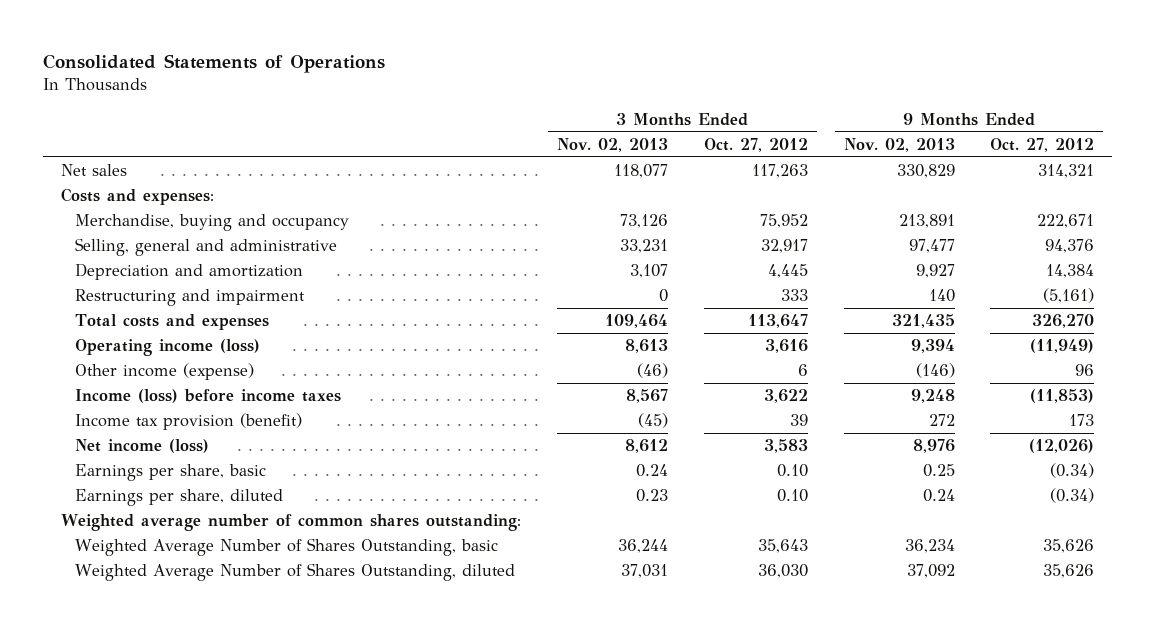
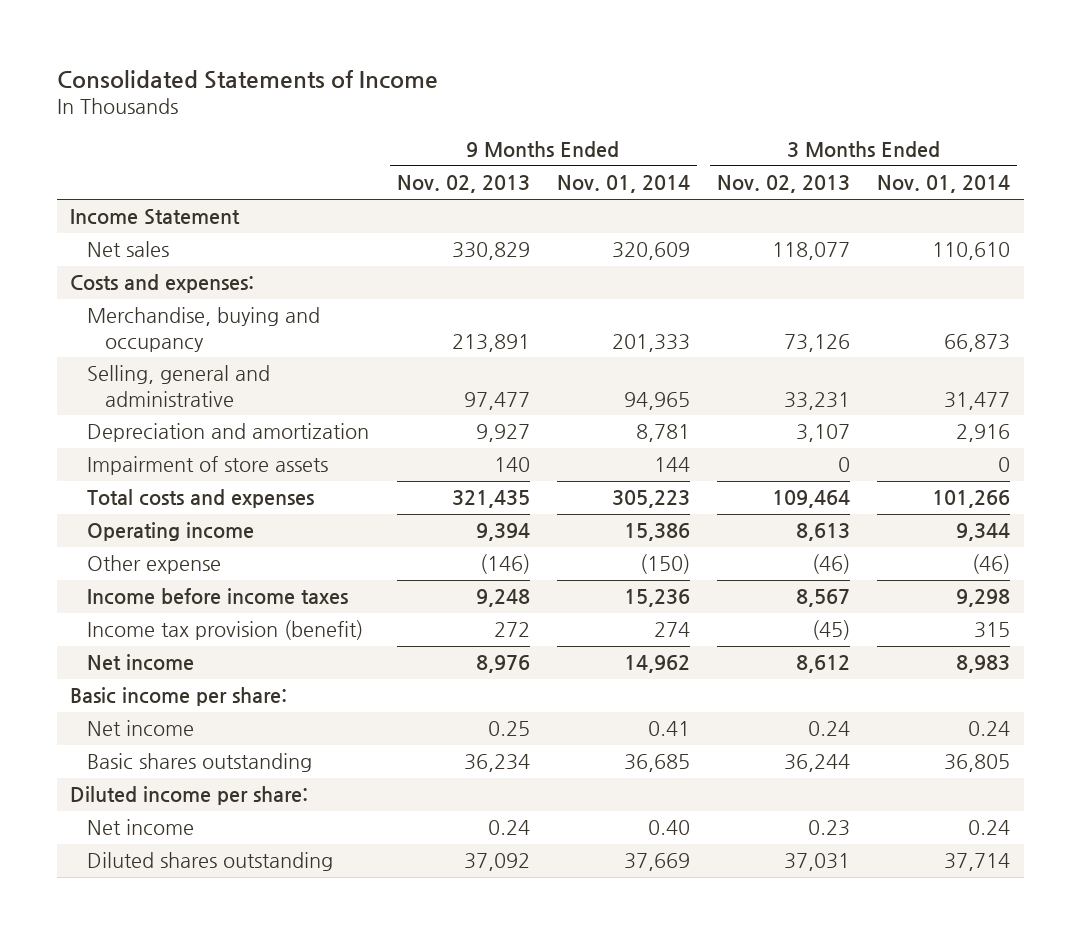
- Consolidated Statements of Operations
+ Consolidated Statements of Income
- | 3 Months Ended Nov. 02, 2013 | 3 Months Ended Oct. 27, 2012 | 9 Months Ended Nov. 02, 2013 | 9 Months Ended Oct. 27, 2012
+ | 9 Months Ended Nov. 02, 2013 | 9 Months Ended Nov. 01, 2014 | 3 Months Ended Nov. 02, 2013 | 3 Months Ended Nov. 01, 2014
+ Income Statement
- Restructuring and impairment | 0 | 333 | 140 | (5,161)
+ Impairment of store assets | 140 | 144 | 0 | 0
- Operating income (loss) | 8,613 | 3,616 | 9,394 | (11,949)
- Other income (expense) | (46) | 6 | (146) | 96
- Income (loss) before income taxes | 8,567 | 3,622 | 9,248 | (11,853)
+ Operating income | 9,394 | 15,386 | 8,613 | 9,344
+ Other expense | (146) | (150) | (46) | (46)
+ Income before income taxes | 9,248 | 15,236 | 8,567 | 9,298
- Net income (loss) | 8,612 | 3,583 | 8,976 | (12,026)
- Earnings per share, basic | 0.24 | 0.10 | 0.25 | (0.34)
- Earnings per share, diluted | 0.23 | 0.10 | 0.24 | (0.34)
- Weighted average number of common shares outstanding:
- Weighted Average Number of Shares Outstanding, basic | 36,244 | 35,643 | 36,234 | 35,626
- Weighted Average Number of Shares Outstanding, diluted | 37,031 | 36,030 | 37,092 | 35,626
+ Net income | 8,976 | 14,962 | 8,612 | 8,983
+ Basic income per share:
+ Net income | 0.25 | 0.41 | 0.24 | 0.24
+ Basic shares outstanding | 36,234 | 36,685 | 36,244 | 36,805
+ Diluted income per share:
+ Net income | 0.24 | 0.40 | 0.23 | 0.24
+ Diluted shares outstanding | 37,092 | 37,669 | 37,031 | 37,714

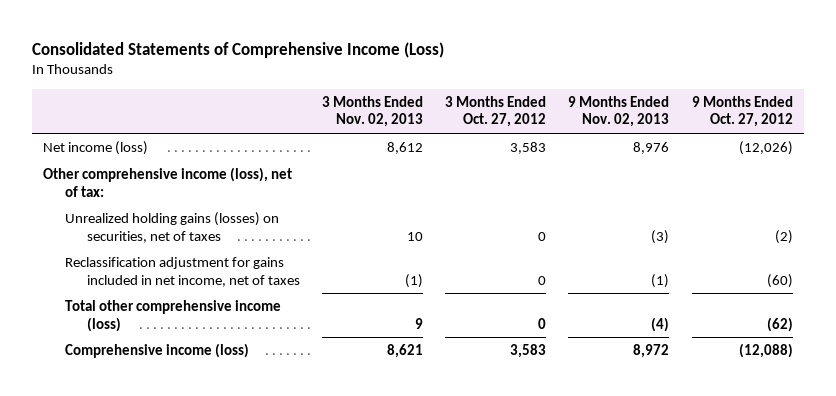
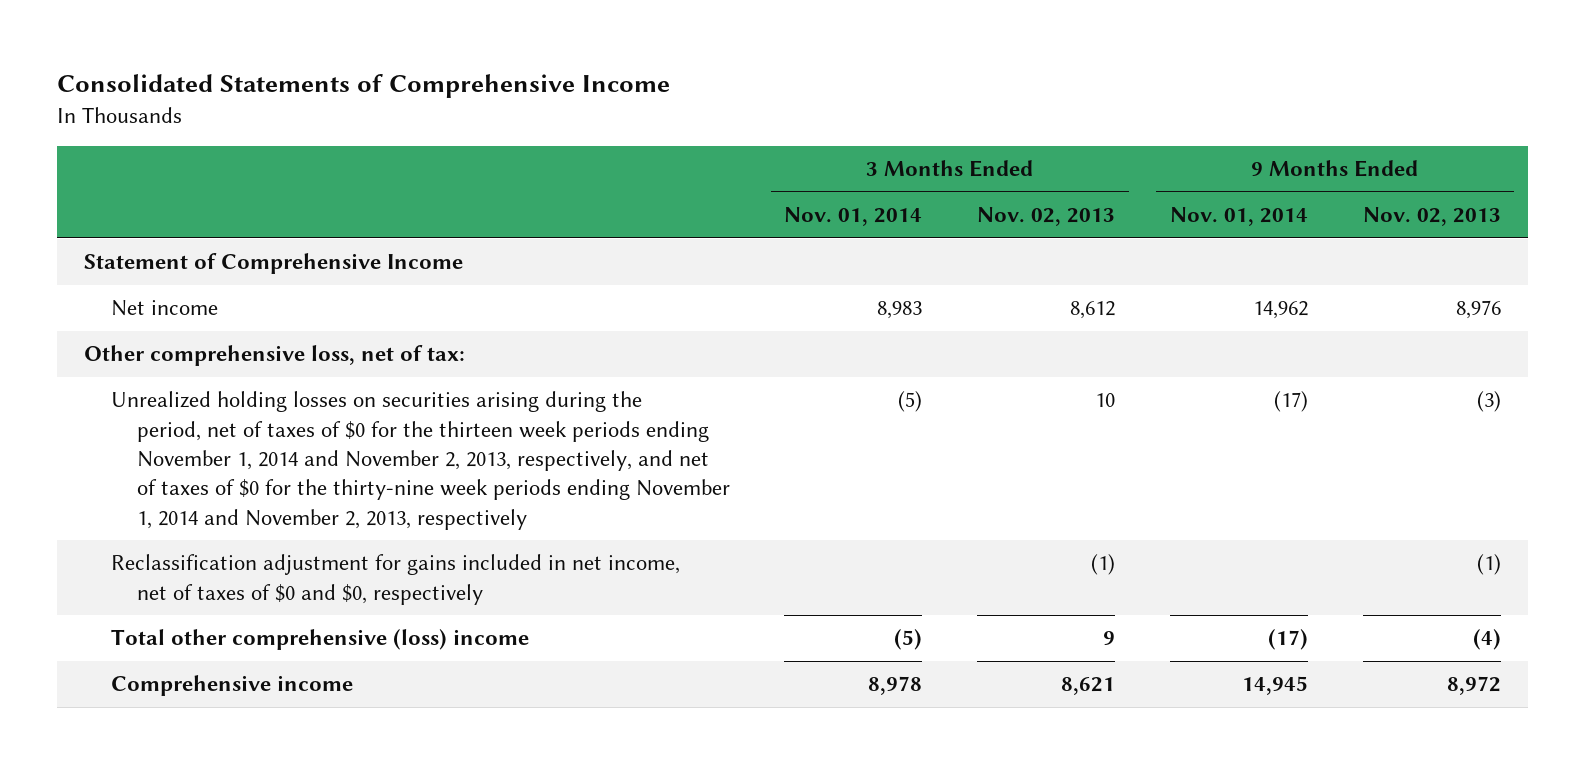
- Consolidated Statements of Comprehensive Income (Loss)
+ Consolidated Statements of Comprehensive Income
- | 3 Months Ended Nov. 02, 2013 | 3 Months Ended Oct. 27, 2012 | 9 Months Ended Nov. 02, 2013 | 9 Months Ended Oct. 27, 2012
+ | 3 Months Ended Nov. 01, 2014 | 3 Months Ended Nov. 02, 2013 | 9 Months Ended Nov. 01, 2014 | 9 Months Ended Nov. 02, 2013
- Net income (loss) | 8,612 | 3,583 | 8,976 | (12,026)
- Other comprehensive income (loss), net of tax:
- Unrealized holding gains (losses) on securities, net of taxes | 10 | 0 | (3) | (2)
- Reclassification adjustment for gains included in net income, net of taxes | (1) | 0 | (1) | (60)
- Total other comprehensive income (loss) | 9 | 0 | (4) | (62)
- Comprehensive income (loss) | 8,621 | 3,583 | 8,972 | (12,088)
+ Statement of Comprehensive Income
+ Net income | 8,983 | 8,612 | 14,962 | 8,976
+ Other comprehensive loss, net of tax:
+ Unrealized holding losses on securities arising during the period, net of taxes of $0 for the thirteen week periods ending November 1, 2014 and November 2, 2013, respectively, and net of taxes of $0 for the thirty-nine week periods ending November 1, 2014 and November 2, 2013, respectively | (5) | 10 | (17) | (3)
+ Reclassification adjustment for gains included in net income, net of taxes of $0 and $0, respectively | | (1) | | (1)
+ Total other comprehensive (loss) income | (5) | 9 | (17) | (4)
+ Comprehensive income | 8,978 | 8,621 | 14,945 | 8,972

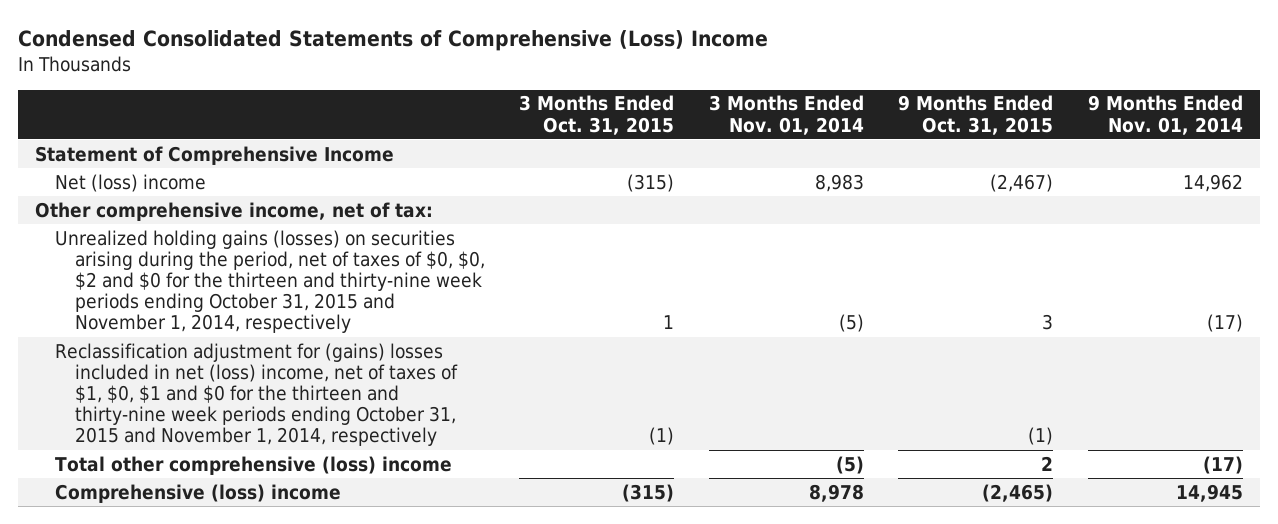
- Consolidated Statements of Comprehensive Income
+ Condensed Consolidated Statements of Comprehensive (Loss) Income
- | 3 Months Ended Nov. 01, 2014 | 3 Months Ended Nov. 02, 2013 | 9 Months Ended Nov. 01, 2014 | 9 Months Ended Nov. 02, 2013
+ | 3 Months Ended Oct. 31, 2015 | 3 Months Ended Nov. 01, 2014 | 9 Months Ended Oct. 31, 2015 | 9 Months Ended Nov. 01, 2014
- Net income | 8,983 | 8,612 | 14,962 | 8,976
- Other comprehensive loss, net of tax:
- Unrealized holding losses on securities arising during the period, net of taxes of $0 for the thirteen week periods ending November 1, 2014 and November 2, 2013, respectively, and net of taxes of $0 for the thirty-nine week periods ending November 1, 2014 and November 2, 2013, respectively | (5) | 10 | (17) | (3)
- Reclassification adjustment for gains included in net income, net of taxes of $0 and $0, respectively | | (1) | | (1)
+ Net (loss) income | (315) | 8,983 | (2,467) | 14,962
+ Other comprehensive income, net of tax:
+ Unrealized holding gains (losses) on securities arising during the period, net of taxes of $0, $0, $2 and $0 for the thirteen and thirty-nine week periods ending October 31, 2015 and November 1, 2014, respectively | 1 | (5) | 3 | (17)
+ Reclassification adjustment for (gains) losses included in net (loss) income, net of taxes of $1, $0, $1 and $0 for the thirteen and thirty-nine week periods ending October 31, 2015 and November 1, 2014, respectively | (1) | | (1) |
- Comprehensive income | 8,978 | 8,621 | 14,945 | 8,972
+ Comprehensive (loss) income | (315) | 8,978 | (2,465) | 14,945

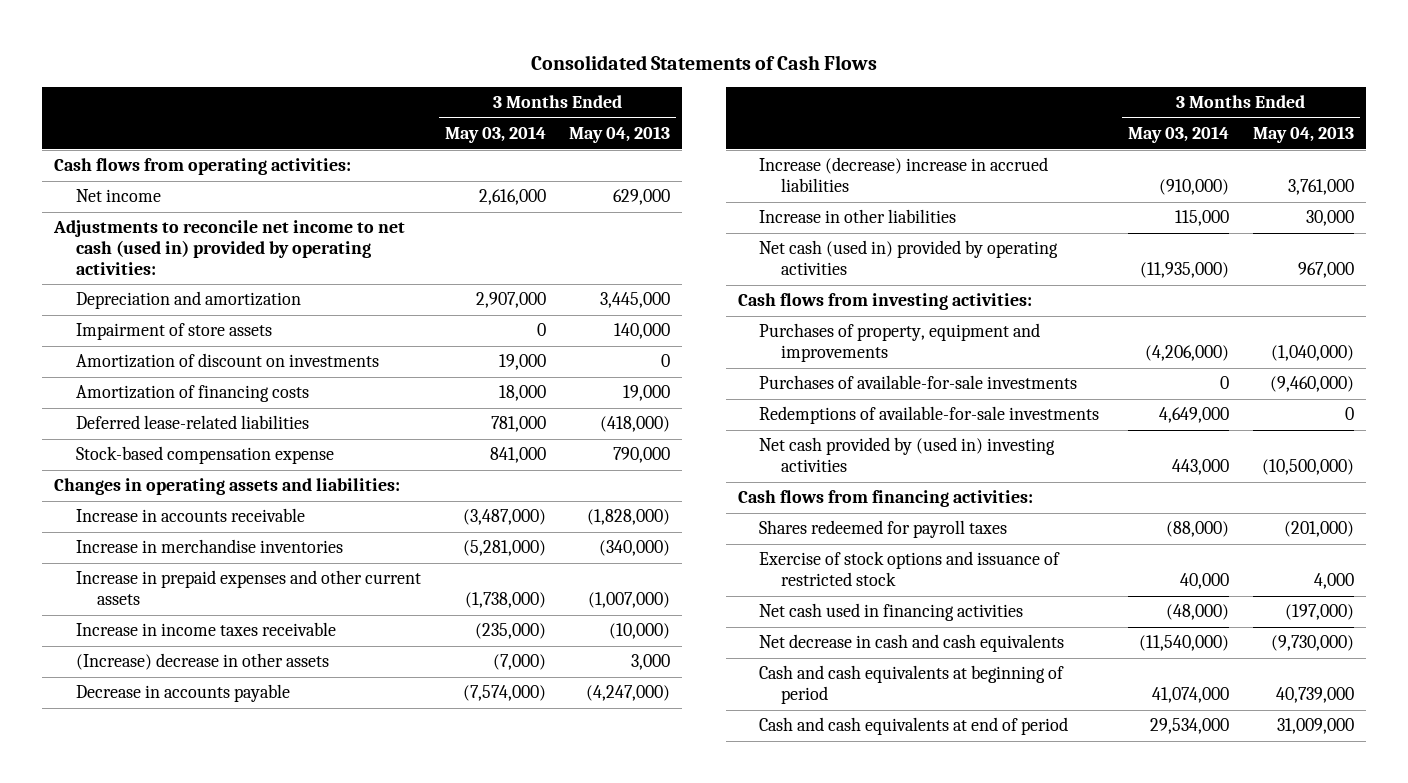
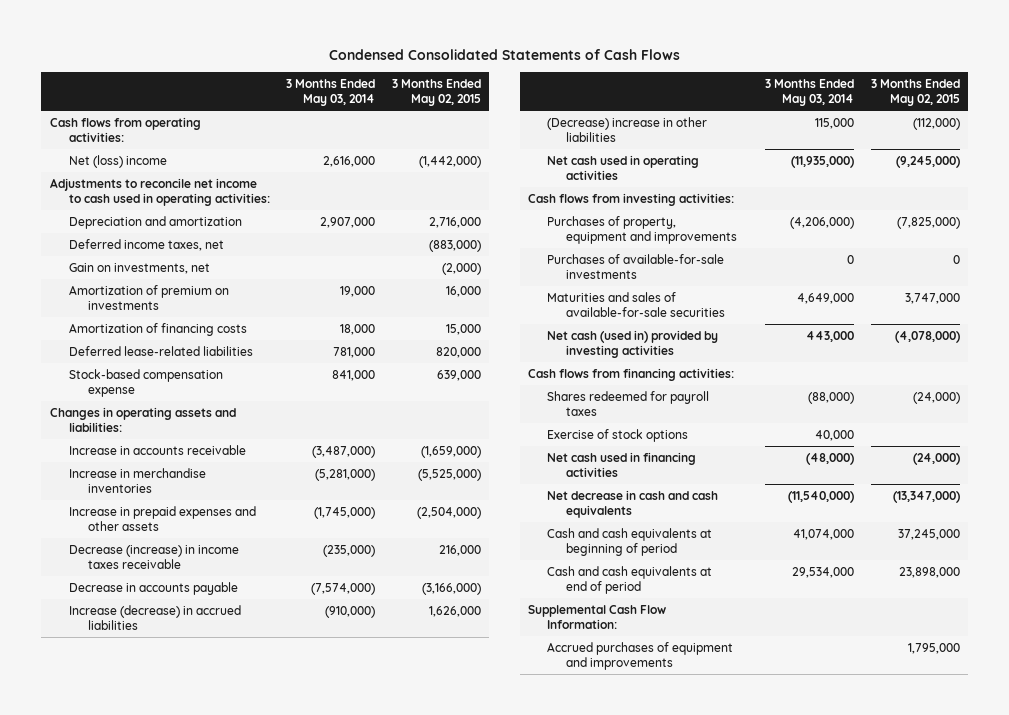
- Consolidated Statements of Cash Flows
+ Condensed Consolidated Statements of Cash Flows
- | 3 Months Ended May 03, 2014 | 3 Months Ended May 04, 2013
+ | 3 Months Ended May 03, 2014 | 3 Months Ended May 02, 2015
- Net income | 2,616,000 | 629,000
- Adjustments to reconcile net income to net cash (used in) provided by operating activities:
+ Net (loss) income | 2,616,000 | (1,442,000)
+ Adjustments to reconcile net income to cash used in operating activities:
- Impairment of store assets | 0 | 140,000
- Amortization of discount on investments | 19,000 | 0
+ Deferred income taxes, net | | (883,000)
+ Gain on investments, net | | (2,000)
+ Amortization of premium on investments | 19,000 | 16,000
- Increase in prepaid expenses and other current assets | (1,738,000) | (1,007,000)
- Increase in income taxes receivable | (235,000) | (10,000)
- (Increase) decrease in other assets | (7,000) | 3,000
+ Increase in prepaid expenses and other assets | (1,745,000) | (2,504,000)
+ Decrease (increase) in income taxes receivable | (235,000) | 216,000
- Increase (decrease) increase in accrued liabilities | (910,000) | 3,761,000
- Increase in other liabilities | 115,000 | 30,000
- Net cash (used in) provided by operating activities | (11,935,000) | 967,000
+ Increase (decrease) in accrued liabilities | (910,000) | 1,626,000
+ (Decrease) increase in other liabilities | 115,000 | (112,000)
+ Net cash used in operating activities | (11,935,000) | (9,245,000)
- Redemptions of available-for-sale investments | 4,649,000 | 0
- Net cash provided by (used in) investing activities | 443,000 | (10,500,000)
+ Maturities and sales of available-for-sale securities | 4,649,000 | 3,747,000
+ Net cash (used in) provided by investing activities | 443,000 | (4,078,000)
- Exercise of stock options and issuance of restricted stock | 40,000 | 4,000
+ Exercise of stock options | 40,000 |
+ Supplemental Cash Flow Information:
+ Accrued purchases of equipment and improvements | | 1,795,000

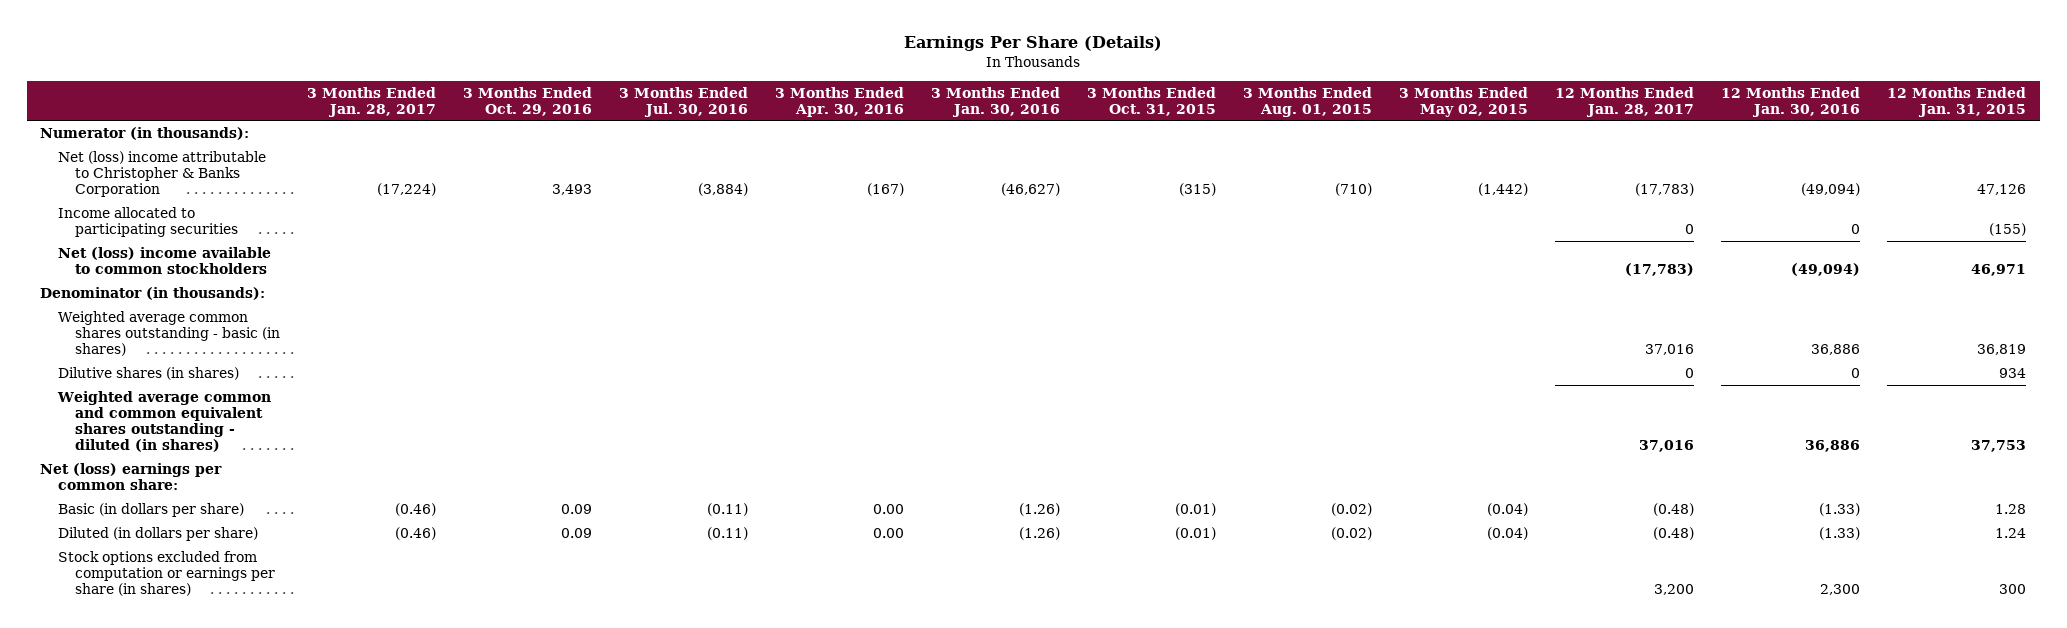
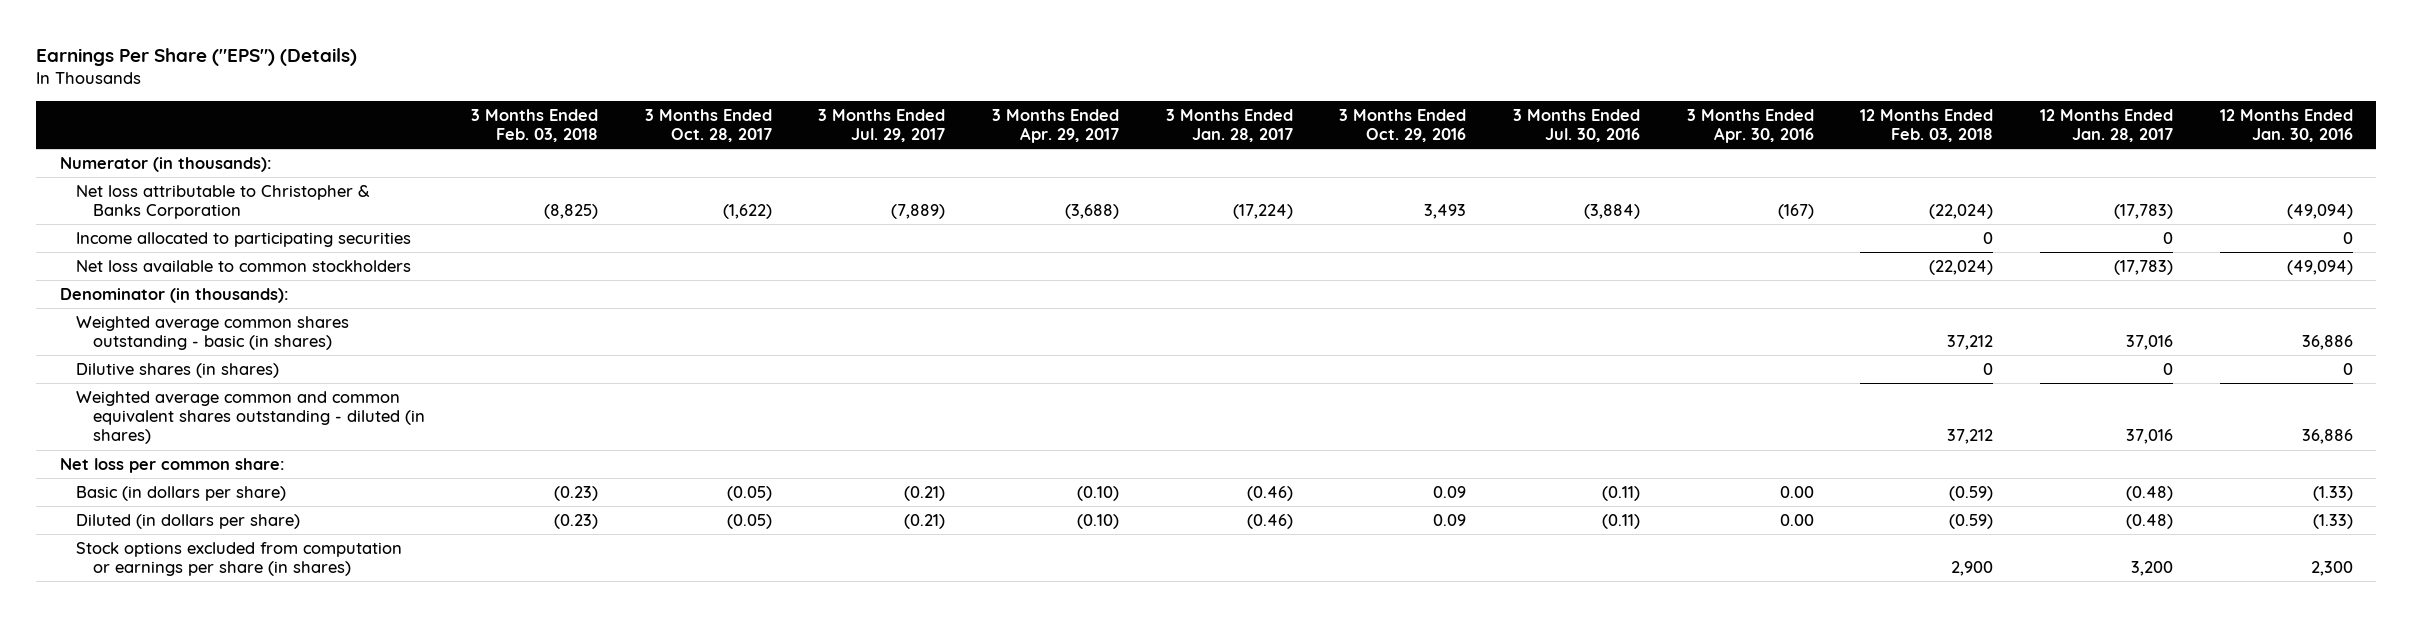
- Earnings Per Share (Details)
+ Earnings Per Share ("EPS") (Details)
- | 3 Months Ended Jan. 28, 2017 | 3 Months Ended Oct. 29, 2016 | 3 Months Ended Jul. 30, 2016 | 3 Months Ended Apr. 30, 2016 | 3 Months Ended Jan. 30, 2016 | 3 Months Ended Oct. 31, 2015 | 3 Months Ended Aug. 01, 2015 | 3 Months Ended May 02, 2015 | 12 Months Ended Jan. 28, 2017 | 12 Months Ended Jan. 30, 2016 | 12 Months Ended Jan. 31, 2015
+ | 3 Months Ended Feb. 03, 2018 | 3 Months Ended Oct. 28, 2017 | 3 Months Ended Jul. 29, 2017 | 3 Months Ended Apr. 29, 2017 | 3 Months Ended Jan. 28, 2017 | 3 Months Ended Oct. 29, 2016 | 3 Months Ended Jul. 30, 2016 | 3 Months Ended Apr. 30, 2016 | 12 Months Ended Feb. 03, 2018 | 12 Months Ended Jan. 28, 2017 | 12 Months Ended Jan. 30, 2016
- Net (loss) income attributable to Christopher & Banks Corporation | (17,224) | 3,493 | (3,884) | (167) | (46,627) | (315) | (710) | (1,442) | (17,783) | (49,094) | 47,126
+ Net loss attributable to Christopher & Banks Corporation | (8,825) | (1,622) | (7,889) | (3,688) | (17,224) | 3,493 | (3,884) | (167) | (22,024) | (17,783) | (49,094)
- Net (loss) income available to common stockholders | | | | | | | | | (17,783) | (49,094) | 46,971
+ Net loss available to common stockholders | | | | | | | | | (22,024) | (17,783) | (49,094)
- Net (loss) earnings per common share:
+ Net loss per common share:

